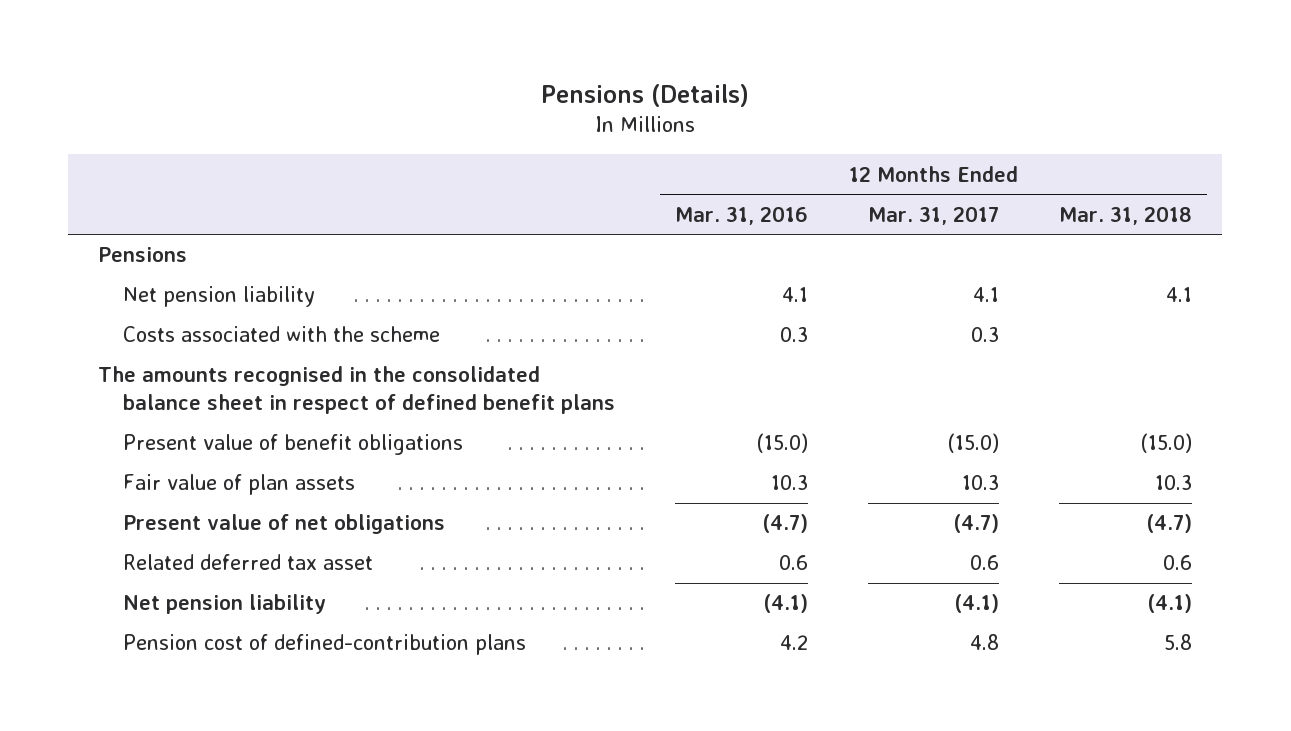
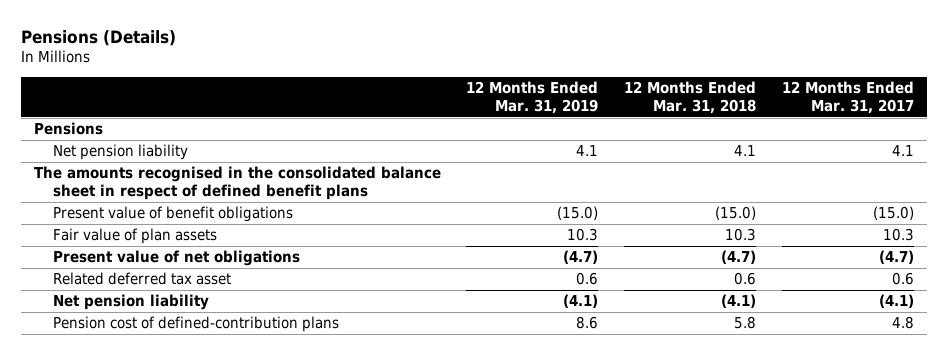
- | 12 Months Ended Mar. 31, 2016 | 12 Months Ended Mar. 31, 2017 | 12 Months Ended Mar. 31, 2018
+ | 12 Months Ended Mar. 31, 2019 | 12 Months Ended Mar. 31, 2018 | 12 Months Ended Mar. 31, 2017
- Costs associated with the scheme | 0.3 | 0.3 |

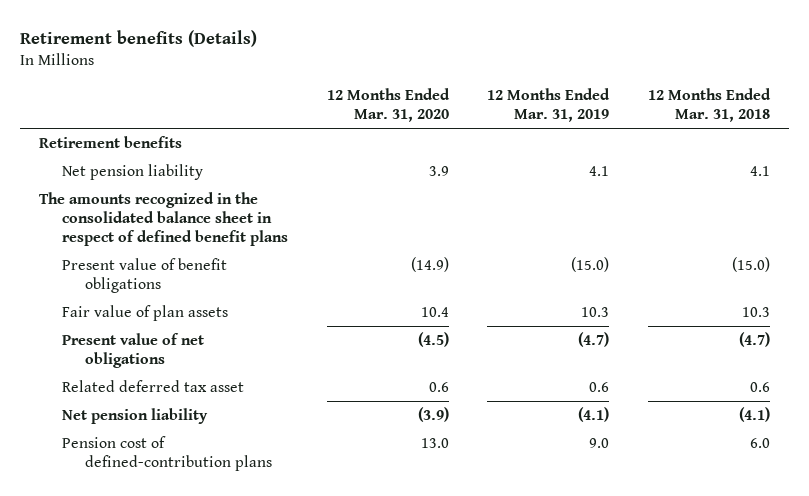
- Pensions (Details)
+ Retirement benefits (Details)
- | 12 Months Ended Mar. 31, 2019 | 12 Months Ended Mar. 31, 2018 | 12 Months Ended Mar. 31, 2017
+ | 12 Months Ended Mar. 31, 2020 | 12 Months Ended Mar. 31, 2019 | 12 Months Ended Mar. 31, 2018
- Pensions
+ Retirement benefits
- The amounts recognised in the consolidated balance sheet in respect of defined benefit plans
+ The amounts recognized in the consolidated balance sheet in respect of defined benefit plans
- Pension cost of defined-contribution plans | 8.6 | 5.8 | 4.8
+ Pension cost of defined-contribution plans | 13.0 | 9.0 | 6.0

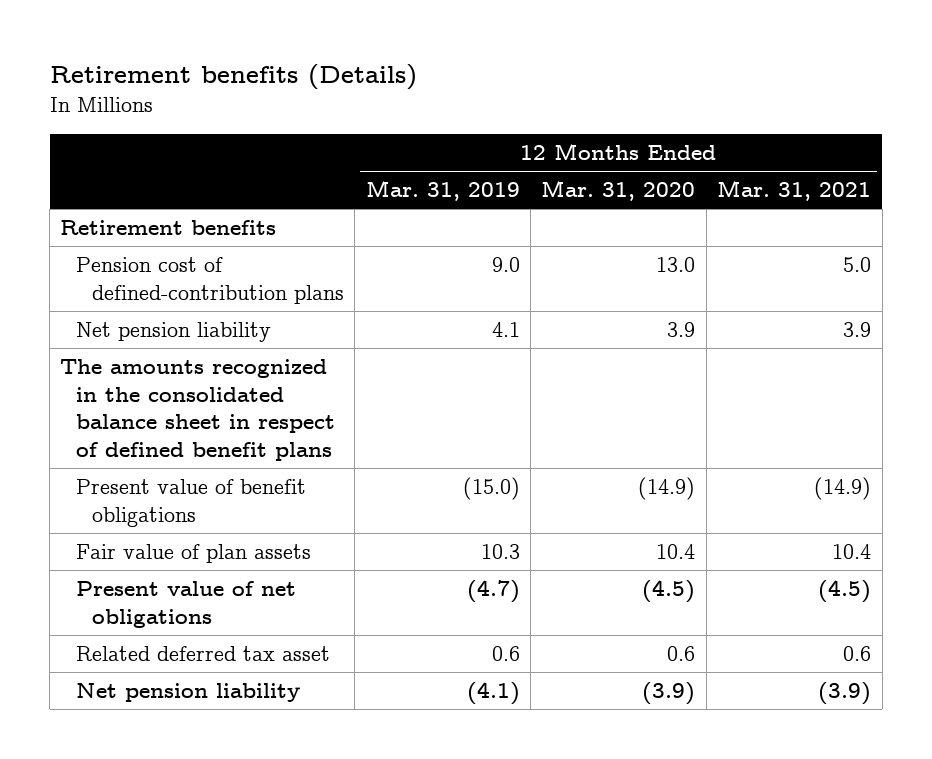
- | 12 Months Ended Mar. 31, 2020 | 12 Months Ended Mar. 31, 2019 | 12 Months Ended Mar. 31, 2018
+ | 12 Months Ended Mar. 31, 2019 | 12 Months Ended Mar. 31, 2020 | 12 Months Ended Mar. 31, 2021
moved up: Pension cost of defined-contribution plans | 9.0 | 13.0 | 5.0

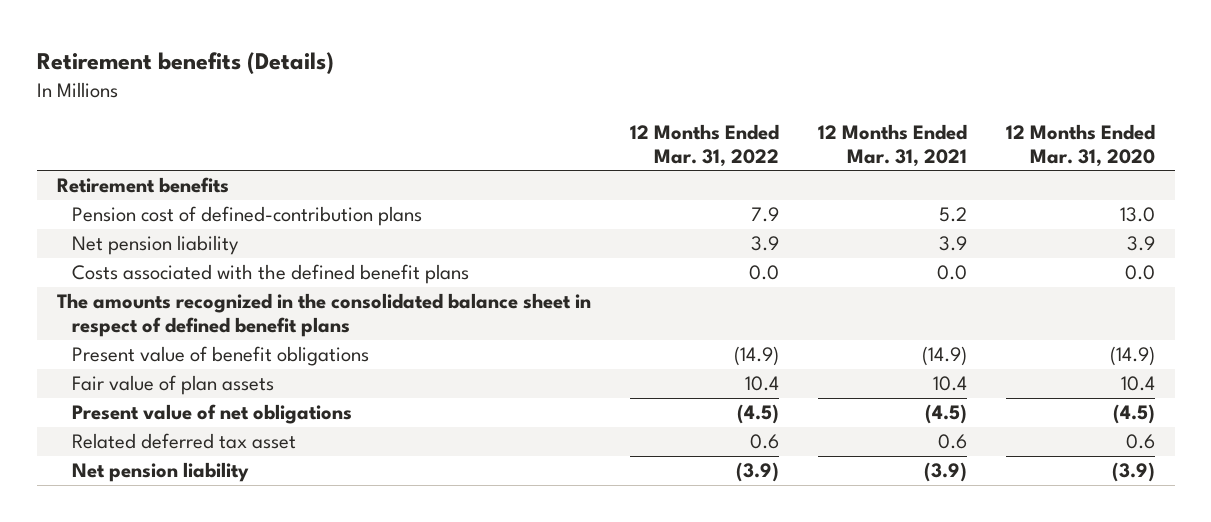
- | 12 Months Ended Mar. 31, 2019 | 12 Months Ended Mar. 31, 2020 | 12 Months Ended Mar. 31, 2021
+ | 12 Months Ended Mar. 31, 2022 | 12 Months Ended Mar. 31, 2021 | 12 Months Ended Mar. 31, 2020
- Pension cost of defined-contribution plans | 9.0 | 13.0 | 5.0
+ Pension cost of defined-contribution plans | 7.9 | 5.2 | 13.0
+ Costs associated with the defined benefit plans | 0.0 | 0.0 | 0.0

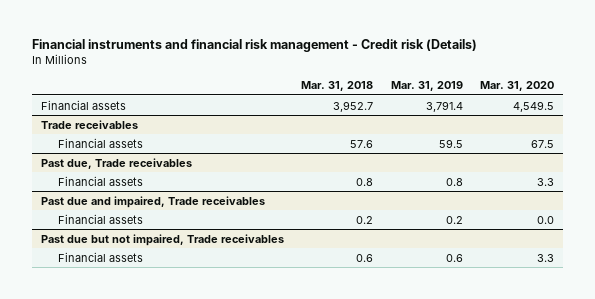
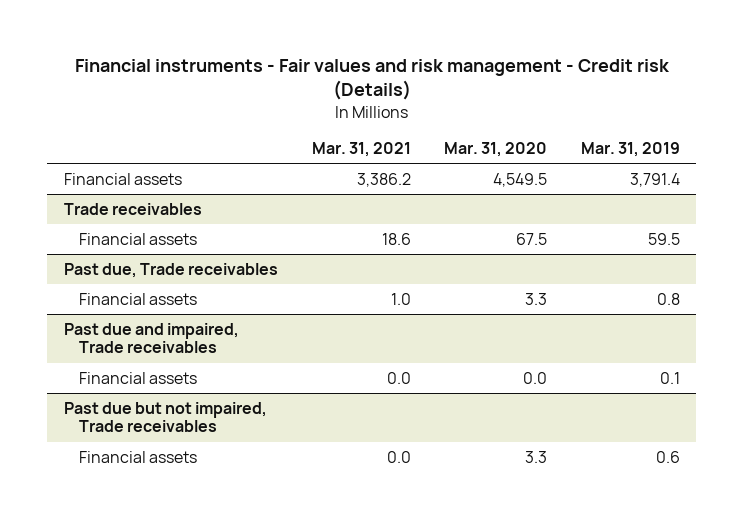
- Financial instruments and financial risk management - Credit risk (Details)
+ Financial instruments - Fair values and risk management - Credit risk (Details)
- | Mar. 31, 2018 | Mar. 31, 2019 | Mar. 31, 2020
+ | Mar. 31, 2021 | Mar. 31, 2020 | Mar. 31, 2019
@ Past due and impaired, Trade receivables
- Financial assets | 0.2 | 0.2 | 0.0
+ Financial assets | 0.0 | 0.0 | 0.1

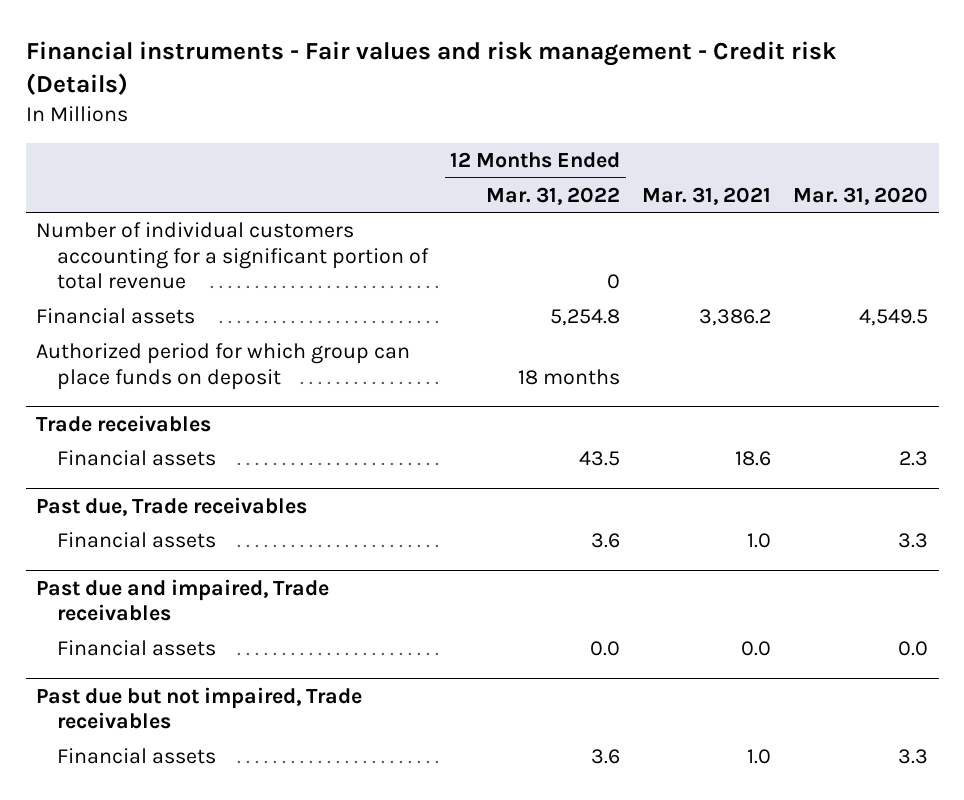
- | Mar. 31, 2021 | Mar. 31, 2020 | Mar. 31, 2019
+ | 12 Months Ended Mar. 31, 2022 | Mar. 31, 2021 | Mar. 31, 2020
+ Number of individual customers accounting for a significant portion of total revenue | 0 | |
+ Authorized period for which group can place funds on deposit | 18 months | |
@ Trade receivables
- Financial assets | 18.6 | 67.5 | 59.5
+ Financial assets | 43.5 | 18.6 | 2.3
@ Past due but not impaired, Trade receivables
- Financial assets | 0.0 | 3.3 | 0.6
+ Financial assets | 3.6 | 1.0 | 3.3

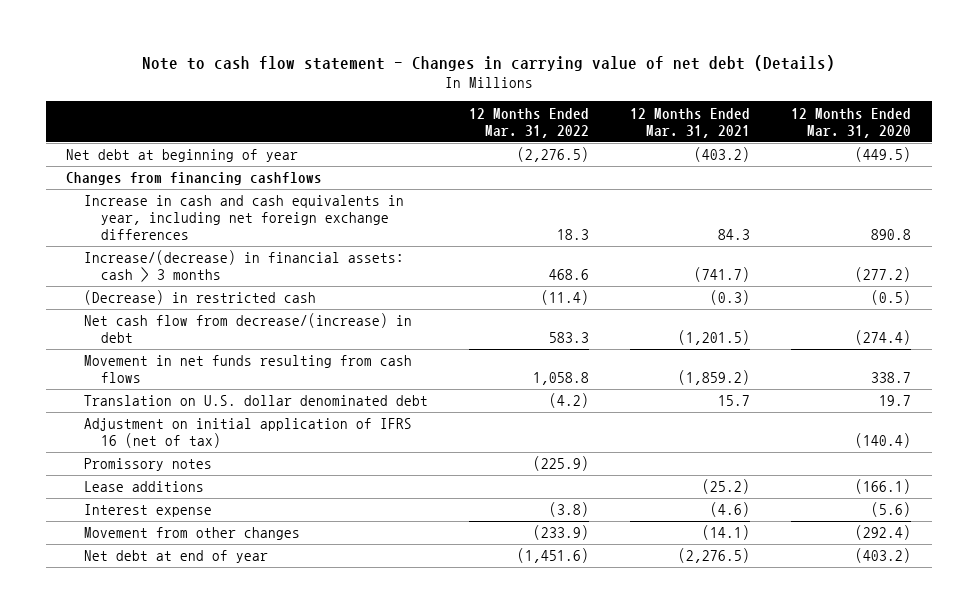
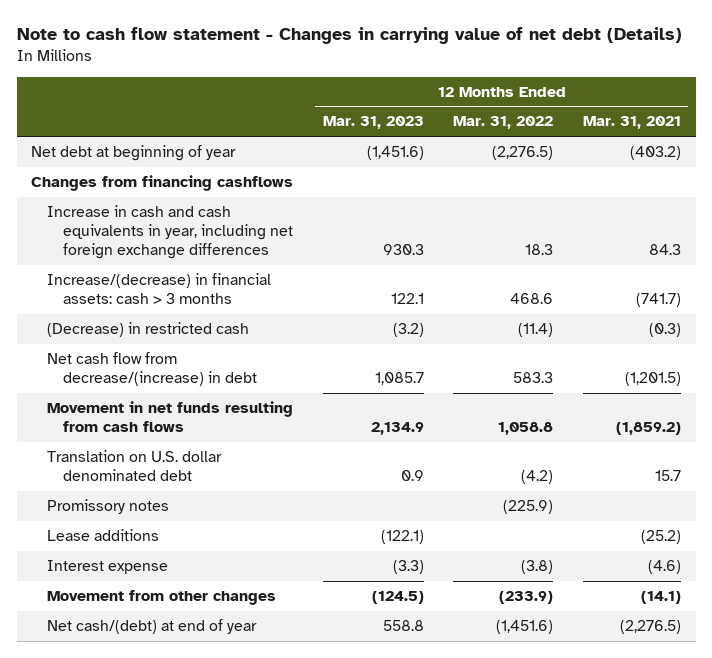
- | 12 Months Ended Mar. 31, 2022 | 12 Months Ended Mar. 31, 2021 | 12 Months Ended Mar. 31, 2020
+ | 12 Months Ended Mar. 31, 2023 | 12 Months Ended Mar. 31, 2022 | 12 Months Ended Mar. 31, 2021
- Adjustment on initial application of IFRS 16 (net of tax) | | | (140.4)
- Net debt at end of year | (1,451.6) | (2,276.5) | (403.2)
+ Net cash/(debt) at end of year | 558.8 | (1,451.6) | (2,276.5)

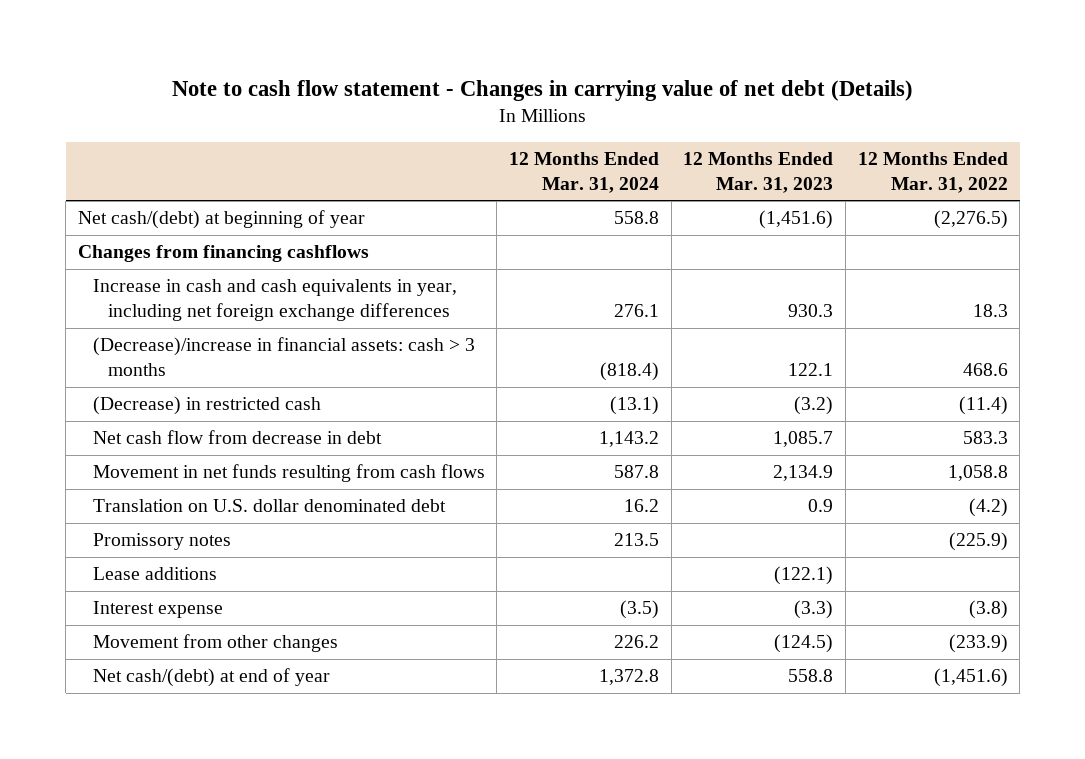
- | 12 Months Ended Mar. 31, 2023 | 12 Months Ended Mar. 31, 2022 | 12 Months Ended Mar. 31, 2021
+ | 12 Months Ended Mar. 31, 2024 | 12 Months Ended Mar. 31, 2023 | 12 Months Ended Mar. 31, 2022
- Net debt at beginning of year | (1,451.6) | (2,276.5) | (403.2)
+ Net cash/(debt) at beginning of year | 558.8 | (1,451.6) | (2,276.5)
- Increase/(decrease) in financial assets: cash > 3 months | 122.1 | 468.6 | (741.7)
+ (Decrease)/increase in financial assets: cash > 3 months | (818.4) | 122.1 | 468.6
- Net cash flow from decrease/(increase) in debt | 1,085.7 | 583.3 | (1,201.5)
+ Net cash flow from decrease in debt | 1,143.2 | 1,085.7 | 583.3

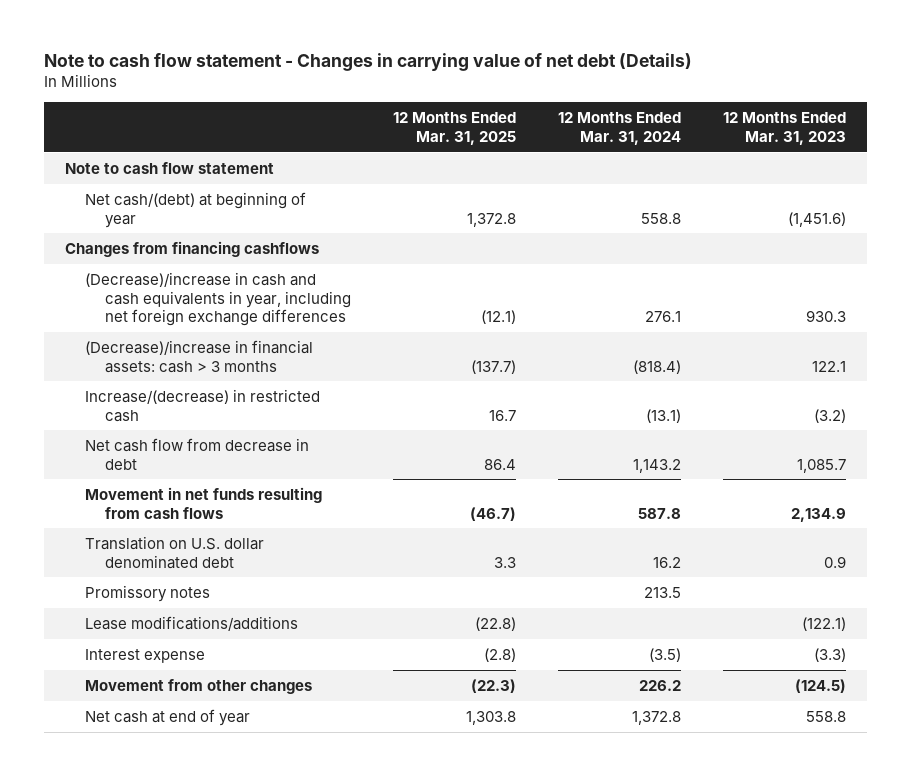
- | 12 Months Ended Mar. 31, 2024 | 12 Months Ended Mar. 31, 2023 | 12 Months Ended Mar. 31, 2022
+ | 12 Months Ended Mar. 31, 2025 | 12 Months Ended Mar. 31, 2024 | 12 Months Ended Mar. 31, 2023
+ Note to cash flow statement
- Increase in cash and cash equivalents in year, including net foreign exchange differences | 276.1 | 930.3 | 18.3
+ (Decrease)/increase in cash and cash equivalents in year, including net foreign exchange differences | (12.1) | 276.1 | 930.3
- (Decrease) in restricted cash | (13.1) | (3.2) | (11.4)
+ Increase/(decrease) in restricted cash | 16.7 | (13.1) | (3.2)
- Lease additions | | (122.1) |
+ Lease modifications/additions | (22.8) | | (122.1)
- Net cash/(debt) at end of year | 1,372.8 | 558.8 | (1,451.6)
+ Net cash at end of year | 1,303.8 | 1,372.8 | 558.8

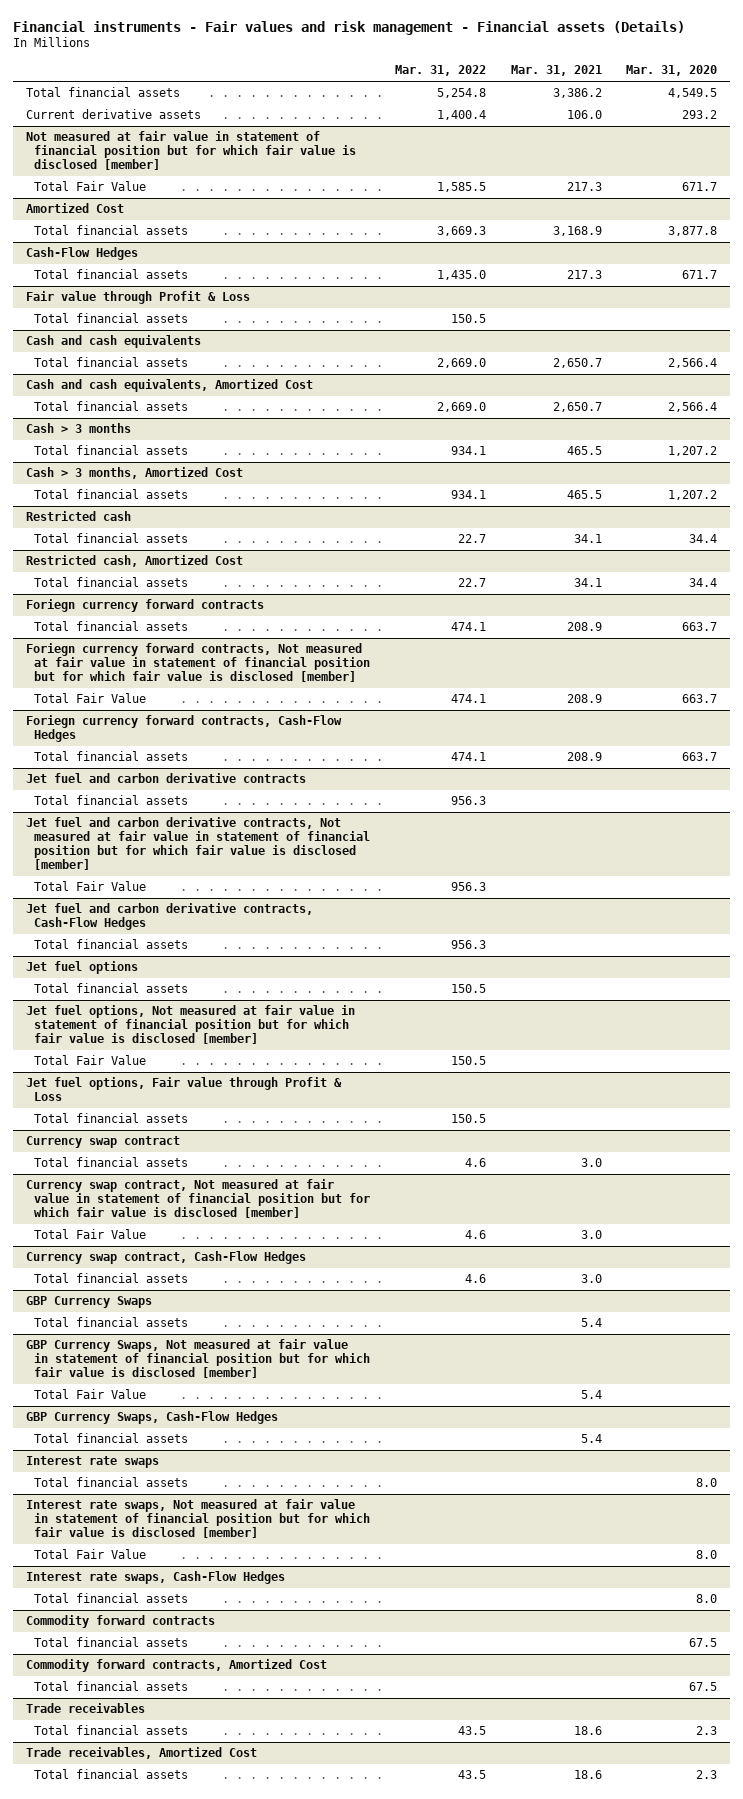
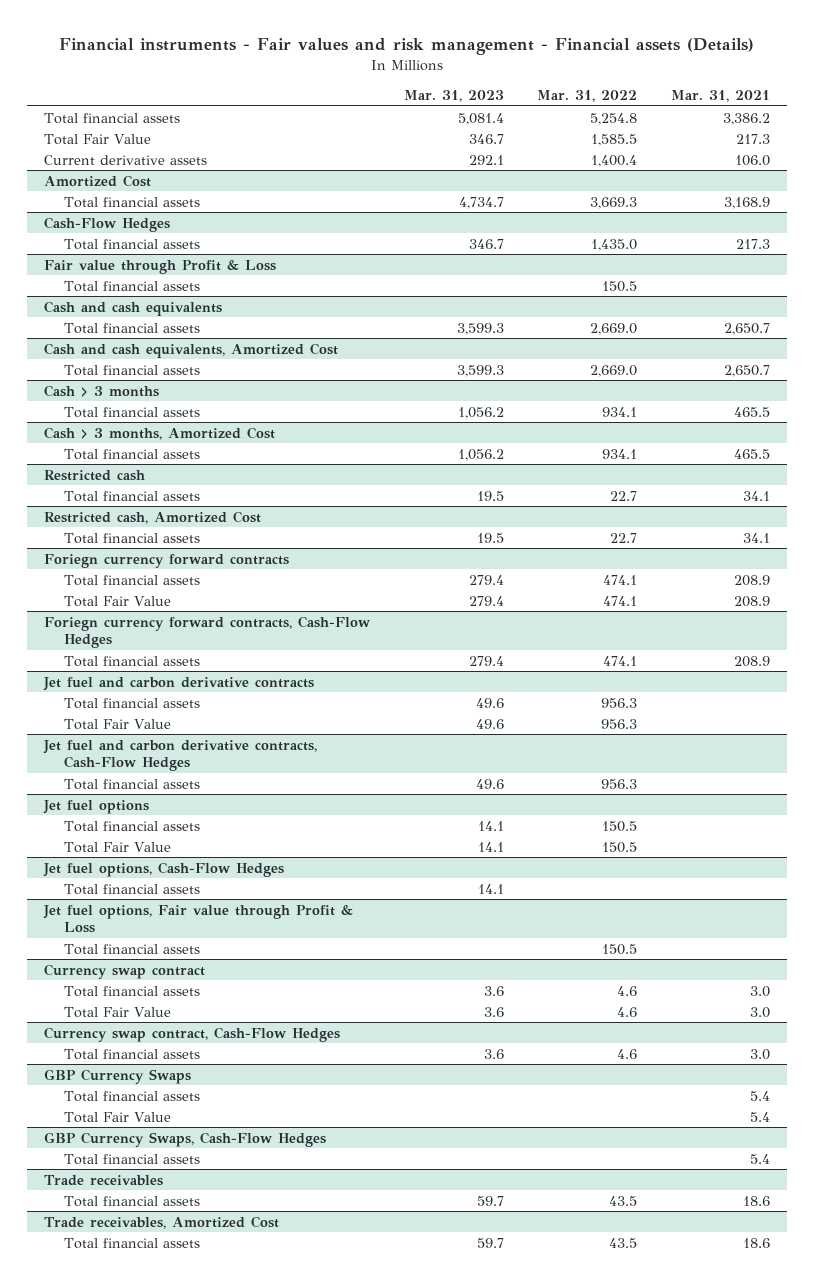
- | Mar. 31, 2022 | Mar. 31, 2021 | Mar. 31, 2020
+ | Mar. 31, 2023 | Mar. 31, 2022 | Mar. 31, 2021
- Not measured at fair value in statement of financial position but for which fair value is disclosed [member]
moved down: Current derivative assets | 292.1 | 1,400.4 | 106.0
- Foriegn currency forward contracts, Not measured at fair value in statement of financial position but for which fair value is disclosed [member]
- Jet fuel and carbon derivative contracts, Not measured at fair value in statement of financial position but for which fair value is disclosed [member]
- Jet fuel options, Not measured at fair value in statement of financial position but for which fair value is disclosed [member]
+ Jet fuel options, Cash-Flow Hedges
+ Total financial assets | 14.1 | |
- Currency swap contract, Not measured at fair value in statement of financial position but for which fair value is disclosed [member]
- GBP Currency Swaps, Not measured at fair value in statement of financial position but for which fair value is disclosed [member]
- Interest rate swaps
- Total financial assets | | | 8.0
- Interest rate swaps, Not measured at fair value in statement of financial position but for which fair value is disclosed [member]
- Total Fair Value | | | 8.0
- Interest rate swaps, Cash-Flow Hedges
- Total financial assets | | | 8.0
- Commodity forward contracts
- Total financial assets | | | 67.5
- Commodity forward contracts, Amortized Cost
- Total financial assets | | | 67.5

